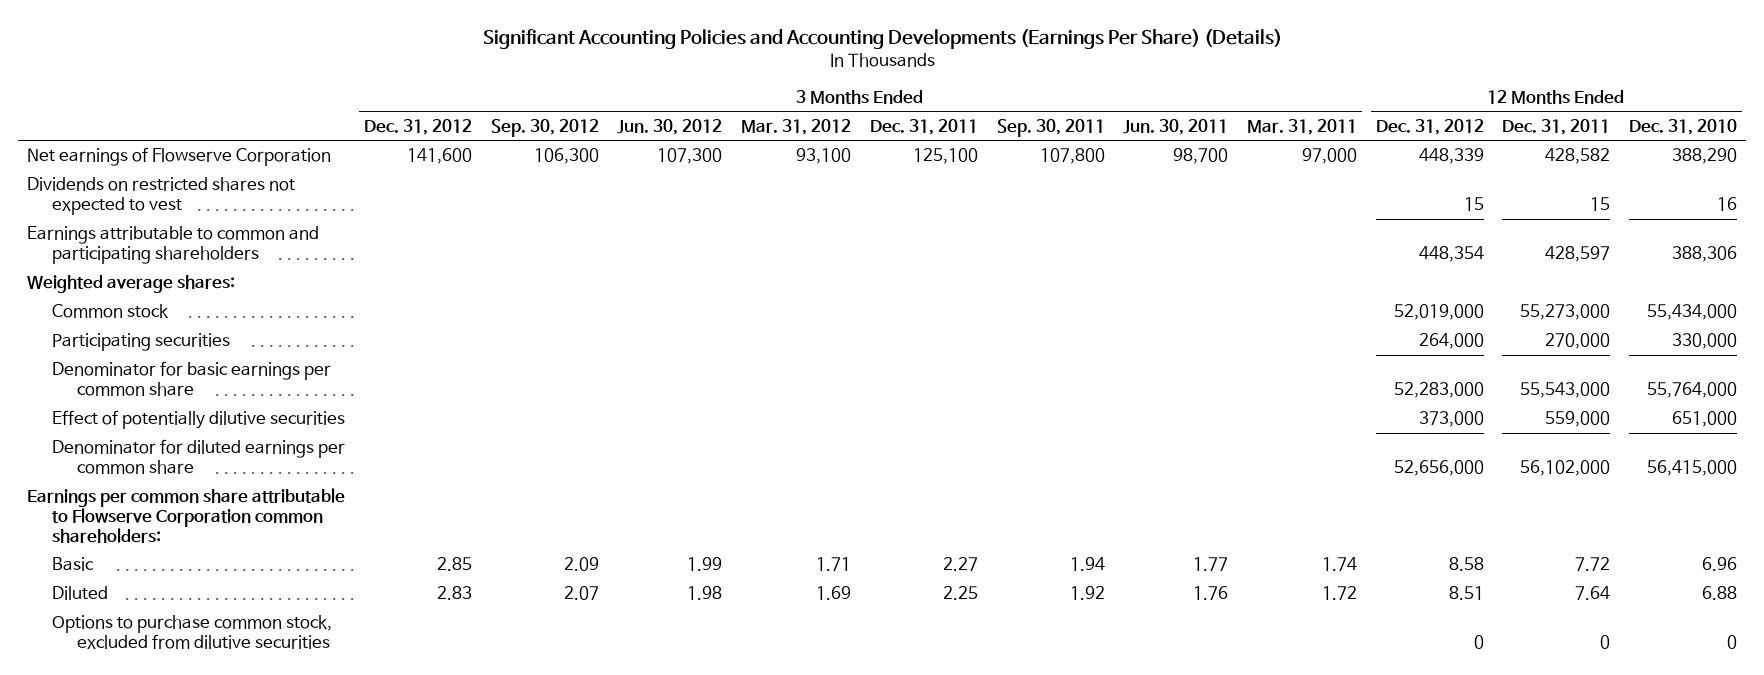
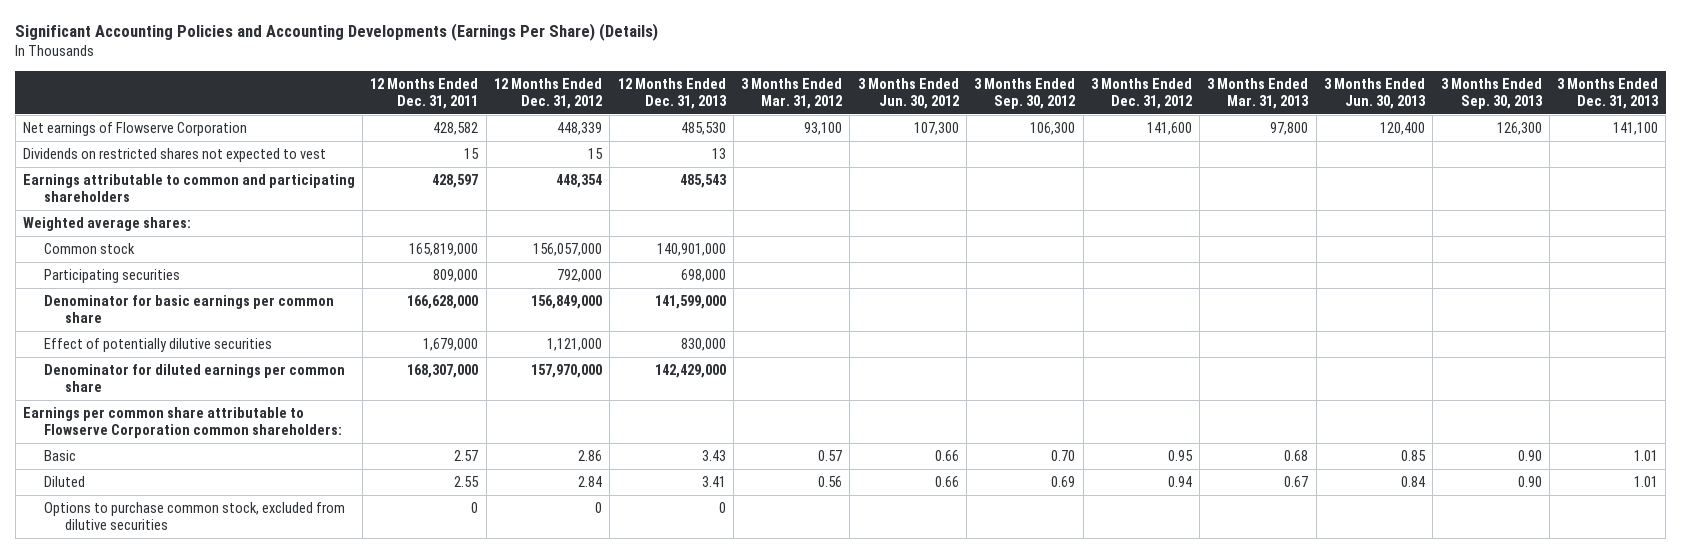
- | 3 Months Ended Dec. 31, 2012 | 3 Months Ended Sep. 30, 2012 | 3 Months Ended Jun. 30, 2012 | 3 Months Ended Mar. 31, 2012 | 3 Months Ended Dec. 31, 2011 | 3 Months Ended Sep. 30, 2011 | 3 Months Ended Jun. 30, 2011 | 3 Months Ended Mar. 31, 2011 | 12 Months Ended Dec. 31, 2012 | 12 Months Ended Dec. 31, 2011 | 12 Months Ended Dec. 31, 2010
+ | 12 Months Ended Dec. 31, 2011 | 12 Months Ended Dec. 31, 2012 | 12 Months Ended Dec. 31, 2013 | 3 Months Ended Mar. 31, 2012 | 3 Months Ended Jun. 30, 2012 | 3 Months Ended Sep. 30, 2012 | 3 Months Ended Dec. 31, 2012 | 3 Months Ended Mar. 31, 2013 | 3 Months Ended Jun. 30, 2013 | 3 Months Ended Sep. 30, 2013 | 3 Months Ended Dec. 31, 2013
- Common stock | | | | | | | | | 52,019,000 | 55,273,000 | 55,434,000
- Participating securities | | | | | | | | | 264,000 | 270,000 | 330,000
- Denominator for basic earnings per common share | | | | | | | | | 52,283,000 | 55,543,000 | 55,764,000
- Effect of potentially dilutive securities | | | | | | | | | 373,000 | 559,000 | 651,000
- Denominator for diluted earnings per common share | | | | | | | | | 52,656,000 | 56,102,000 | 56,415,000
+ Common stock | 165,819,000 | 156,057,000 | 140,901,000 | | | | | | | |
+ Participating securities | 809,000 | 792,000 | 698,000 | | | | | | | |
+ Denominator for basic earnings per common share | 166,628,000 | 156,849,000 | 141,599,000 | | | | | | | |
+ Effect of potentially dilutive securities | 1,679,000 | 1,121,000 | 830,000 | | | | | | | |
+ Denominator for diluted earnings per common share | 168,307,000 | 157,970,000 | 142,429,000 | | | | | | | |
- Basic | 2.85 | 2.09 | 1.99 | 1.71 | 2.27 | 1.94 | 1.77 | 1.74 | 8.58 | 7.72 | 6.96
- Diluted | 2.83 | 2.07 | 1.98 | 1.69 | 2.25 | 1.92 | 1.76 | 1.72 | 8.51 | 7.64 | 6.88
+ Basic | 2.57 | 2.86 | 3.43 | 0.57 | 0.66 | 0.70 | 0.95 | 0.68 | 0.85 | 0.90 | 1.01
+ Diluted | 2.55 | 2.84 | 3.41 | 0.56 | 0.66 | 0.69 | 0.94 | 0.67 | 0.84 | 0.90 | 1.01

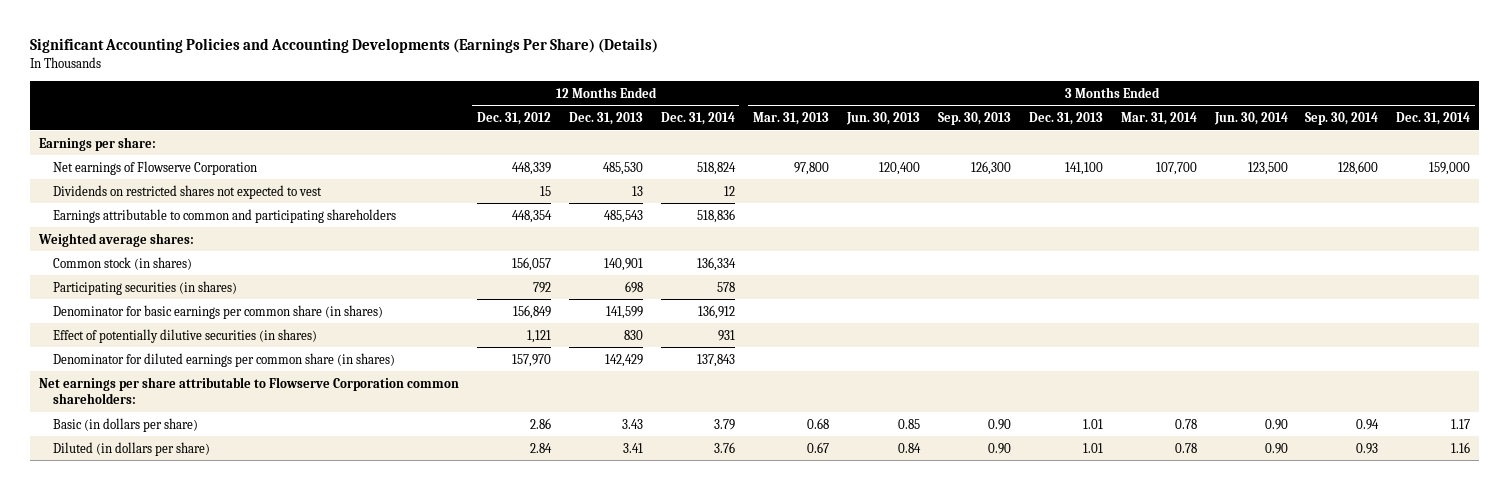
- | 12 Months Ended Dec. 31, 2011 | 12 Months Ended Dec. 31, 2012 | 12 Months Ended Dec. 31, 2013 | 3 Months Ended Mar. 31, 2012 | 3 Months Ended Jun. 30, 2012 | 3 Months Ended Sep. 30, 2012 | 3 Months Ended Dec. 31, 2012 | 3 Months Ended Mar. 31, 2013 | 3 Months Ended Jun. 30, 2013 | 3 Months Ended Sep. 30, 2013 | 3 Months Ended Dec. 31, 2013
+ | 12 Months Ended Dec. 31, 2012 | 12 Months Ended Dec. 31, 2013 | 12 Months Ended Dec. 31, 2014 | 3 Months Ended Mar. 31, 2013 | 3 Months Ended Jun. 30, 2013 | 3 Months Ended Sep. 30, 2013 | 3 Months Ended Dec. 31, 2013 | 3 Months Ended Mar. 31, 2014 | 3 Months Ended Jun. 30, 2014 | 3 Months Ended Sep. 30, 2014 | 3 Months Ended Dec. 31, 2014
+ Earnings per share:
- Common stock | 165,819,000 | 156,057,000 | 140,901,000 | | | | | | | |
- Participating securities | 809,000 | 792,000 | 698,000 | | | | | | | |
- Denominator for basic earnings per common share | 166,628,000 | 156,849,000 | 141,599,000 | | | | | | | |
- Effect of potentially dilutive securities | 1,679,000 | 1,121,000 | 830,000 | | | | | | | |
- Denominator for diluted earnings per common share | 168,307,000 | 157,970,000 | 142,429,000 | | | | | | | |
- Earnings per common share attributable to Flowserve Corporation common shareholders:
- Basic | 2.57 | 2.86 | 3.43 | 0.57 | 0.66 | 0.70 | 0.95 | 0.68 | 0.85 | 0.90 | 1.01
- Diluted | 2.55 | 2.84 | 3.41 | 0.56 | 0.66 | 0.69 | 0.94 | 0.67 | 0.84 | 0.90 | 1.01
- Options to purchase common stock, excluded from dilutive securities | 0 | 0 | 0 | | | | | | | |
+ Common stock (in shares) | 156,057 | 140,901 | 136,334 | | | | | | | |
+ Participating securities (in shares) | 792 | 698 | 578 | | | | | | | |
+ Denominator for basic earnings per common share (in shares) | 156,849 | 141,599 | 136,912 | | | | | | | |
+ Effect of potentially dilutive securities (in shares) | 1,121 | 830 | 931 | | | | | | | |
+ Denominator for diluted earnings per common share (in shares) | 157,970 | 142,429 | 137,843 | | | | | | | |
+ Net earnings per share attributable to Flowserve Corporation common shareholders:
+ Basic (in dollars per share) | 2.86 | 3.43 | 3.79 | 0.68 | 0.85 | 0.90 | 1.01 | 0.78 | 0.90 | 0.94 | 1.17
+ Diluted (in dollars per share) | 2.84 | 3.41 | 3.76 | 0.67 | 0.84 | 0.90 | 1.01 | 0.78 | 0.90 | 0.93 | 1.16

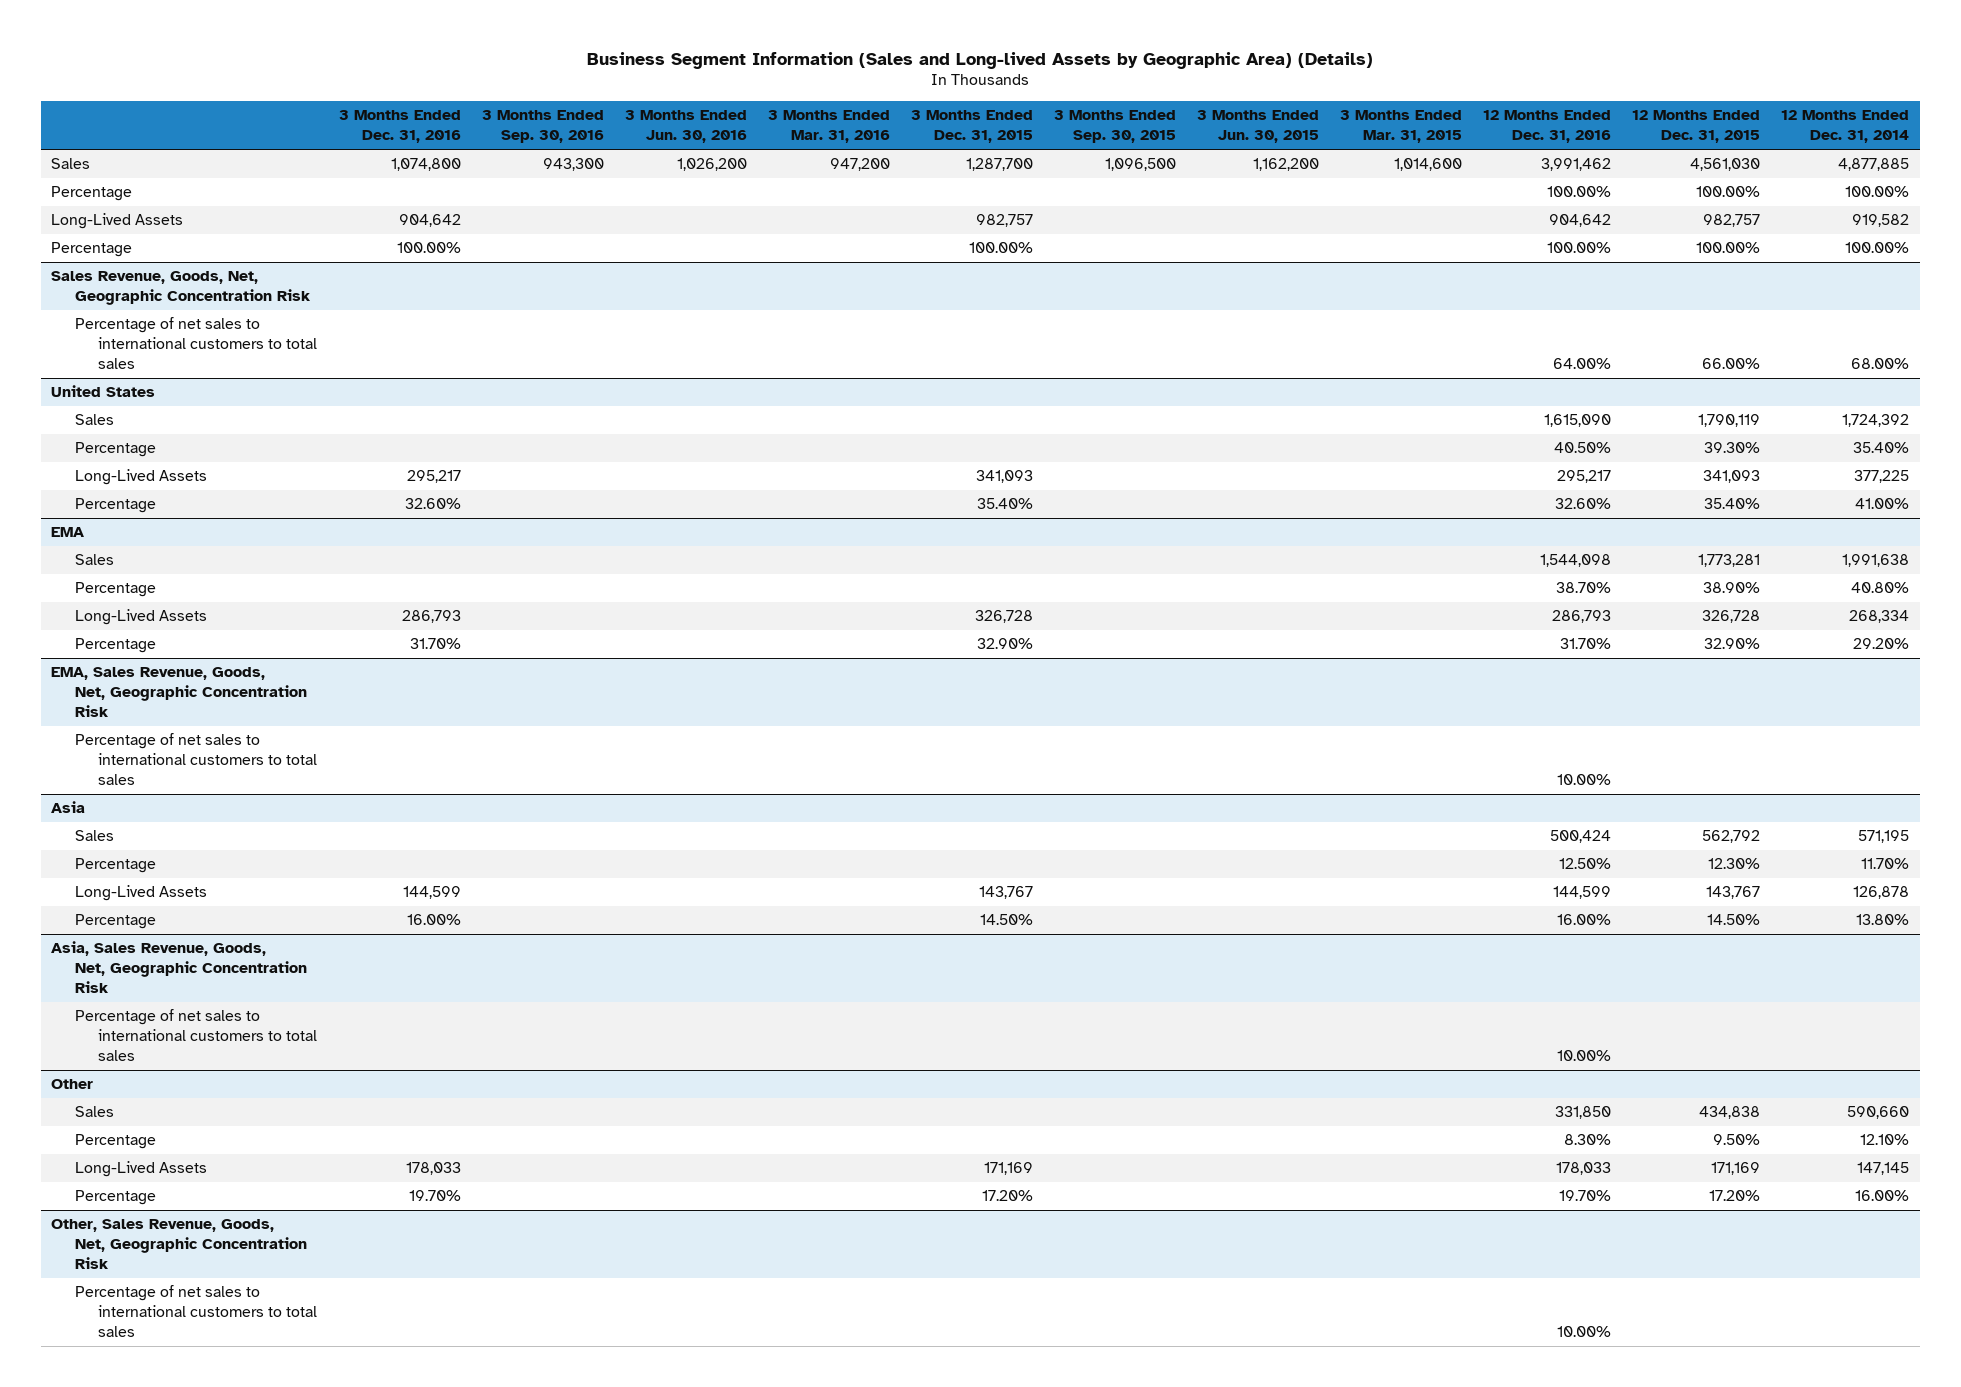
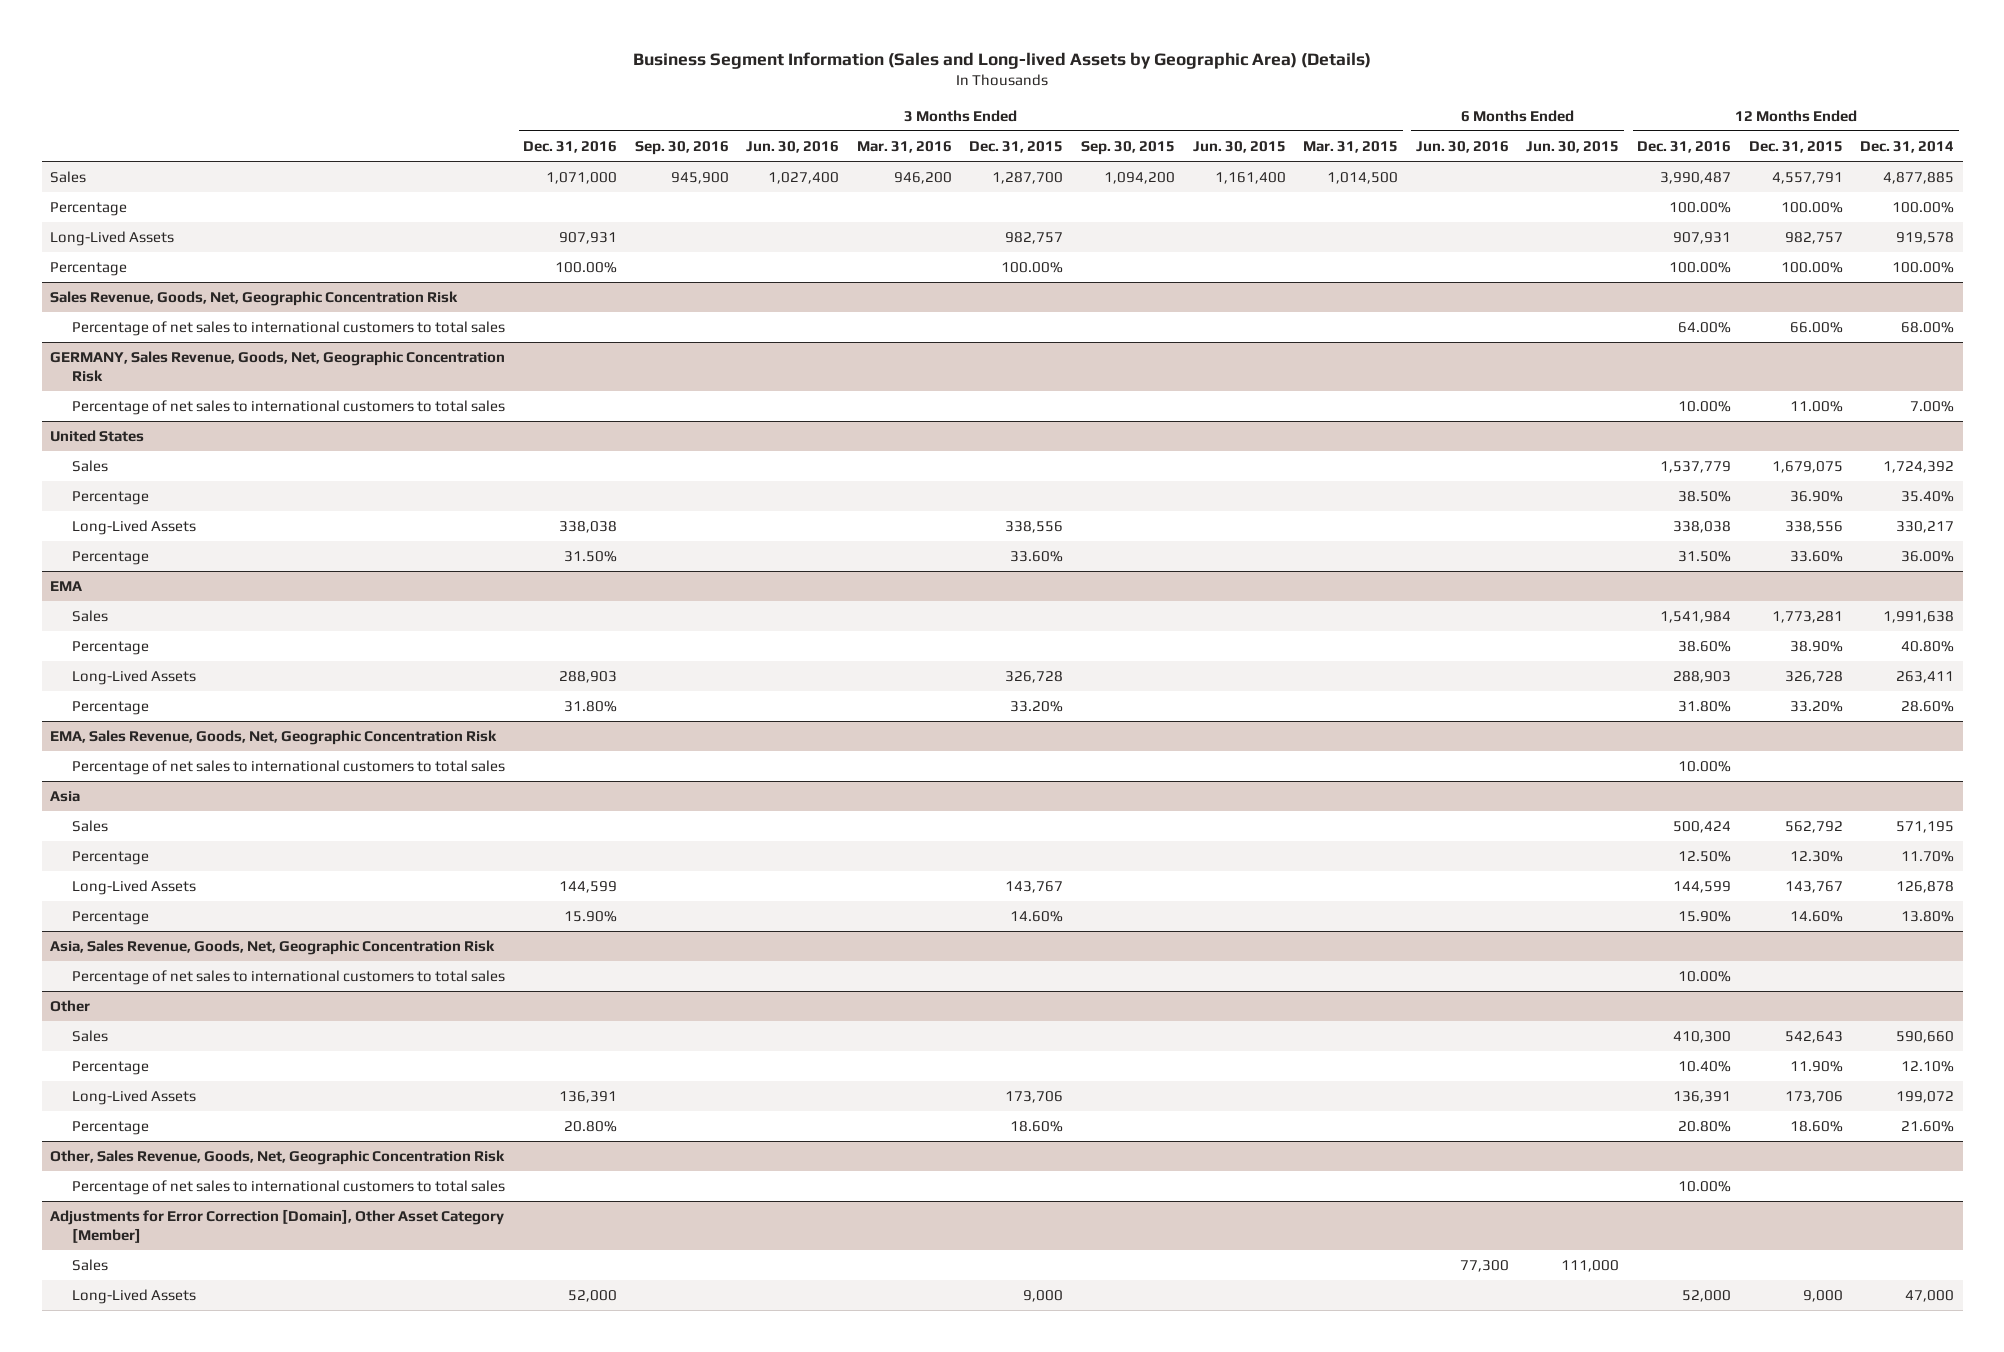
- | 3 Months Ended Dec. 31, 2016 | 3 Months Ended Sep. 30, 2016 | 3 Months Ended Jun. 30, 2016 | 3 Months Ended Mar. 31, 2016 | 3 Months Ended Dec. 31, 2015 | 3 Months Ended Sep. 30, 2015 | 3 Months Ended Jun. 30, 2015 | 3 Months Ended Mar. 31, 2015 | 12 Months Ended Dec. 31, 2016 | 12 Months Ended Dec. 31, 2015 | 12 Months Ended Dec. 31, 2014
+ | 3 Months Ended Dec. 31, 2016 | 3 Months Ended Sep. 30, 2016 | 3 Months Ended Jun. 30, 2016 | 3 Months Ended Mar. 31, 2016 | 3 Months Ended Dec. 31, 2015 | 3 Months Ended Sep. 30, 2015 | 3 Months Ended Jun. 30, 2015 | 3 Months Ended Mar. 31, 2015 | 6 Months Ended Jun. 30, 2016 | 6 Months Ended Jun. 30, 2015 | 12 Months Ended Dec. 31, 2016 | 12 Months Ended Dec. 31, 2015 | 12 Months Ended Dec. 31, 2014
- Sales | 1,074,800 | 943,300 | 1,026,200 | 947,200 | 1,287,700 | 1,096,500 | 1,162,200 | 1,014,600 | 3,991,462 | 4,561,030 | 4,877,885
+ Sales | 1,071,000 | 945,900 | 1,027,400 | 946,200 | 1,287,700 | 1,094,200 | 1,161,400 | 1,014,500 | | | 3,990,487 | 4,557,791 | 4,877,885
- Long-Lived Assets | 904,642 | | | | 982,757 | | | | 904,642 | 982,757 | 919,582
+ Long-Lived Assets | 907,931 | | | | 982,757 | | | | | | 907,931 | 982,757 | 919,578
+ GERMANY, Sales Revenue, Goods, Net, Geographic Concentration Risk
+ Percentage of net sales to international customers to total sales | | | | | | | | | | | 10.00% | 11.00% | 7.00%
@ United States
- Sales | | | | | | | | | 1,615,090 | 1,790,119 | 1,724,392
- Percentage | | | | | | | | | 40.50% | 39.30% | 35.40%
- Long-Lived Assets | 295,217 | | | | 341,093 | | | | 295,217 | 341,093 | 377,225
- Percentage | 32.60% | | | | 35.40% | | | | 32.60% | 35.40% | 41.00%
+ Sales | | | | | | | | | | | 1,537,779 | 1,679,075 | 1,724,392
+ Percentage | | | | | | | | | | | 38.50% | 36.90% | 35.40%
+ Long-Lived Assets | 338,038 | | | | 338,556 | | | | | | 338,038 | 338,556 | 330,217
+ Percentage | 31.50% | | | | 33.60% | | | | | | 31.50% | 33.60% | 36.00%
@ EMA
- Sales | | | | | | | | | 1,544,098 | 1,773,281 | 1,991,638
- Percentage | | | | | | | | | 38.70% | 38.90% | 40.80%
- Long-Lived Assets | 286,793 | | | | 326,728 | | | | 286,793 | 326,728 | 268,334
- Percentage | 31.70% | | | | 32.90% | | | | 31.70% | 32.90% | 29.20%
+ Sales | | | | | | | | | | | 1,541,984 | 1,773,281 | 1,991,638
+ Percentage | | | | | | | | | | | 38.60% | 38.90% | 40.80%
+ Long-Lived Assets | 288,903 | | | | 326,728 | | | | | | 288,903 | 326,728 | 263,411
+ Percentage | 31.80% | | | | 33.20% | | | | | | 31.80% | 33.20% | 28.60%
@ Asia
- Percentage | 16.00% | | | | 14.50% | | | | 16.00% | 14.50% | 13.80%
+ Percentage | 15.90% | | | | 14.60% | | | | | | 15.90% | 14.60% | 13.80%
@ Other
- Sales | | | | | | | | | 331,850 | 434,838 | 590,660
- Percentage | | | | | | | | | 8.30% | 9.50% | 12.10%
- Long-Lived Assets | 178,033 | | | | 171,169 | | | | 178,033 | 171,169 | 147,145
- Percentage | 19.70% | | | | 17.20% | | | | 19.70% | 17.20% | 16.00%
+ Sales | | | | | | | | | | | 410,300 | 542,643 | 590,660
+ Percentage | | | | | | | | | | | 10.40% | 11.90% | 12.10%
+ Long-Lived Assets | 136,391 | | | | 173,706 | | | | | | 136,391 | 173,706 | 199,072
+ Percentage | 20.80% | | | | 18.60% | | | | | | 20.80% | 18.60% | 21.60%
+ Adjustments for Error Correction [Domain], Other Asset Category [Member]
+ Sales | | | | | | | | | 77,300 | 111,000 | | |
+ Long-Lived Assets | 52,000 | | | | 9,000 | | | | | | 52,000 | 9,000 | 47,000

